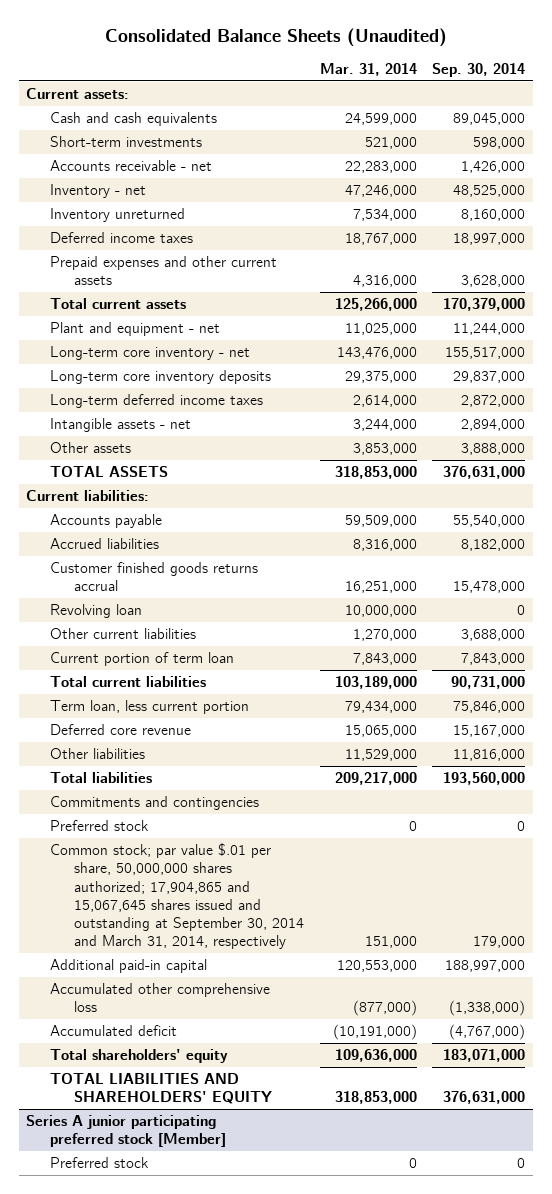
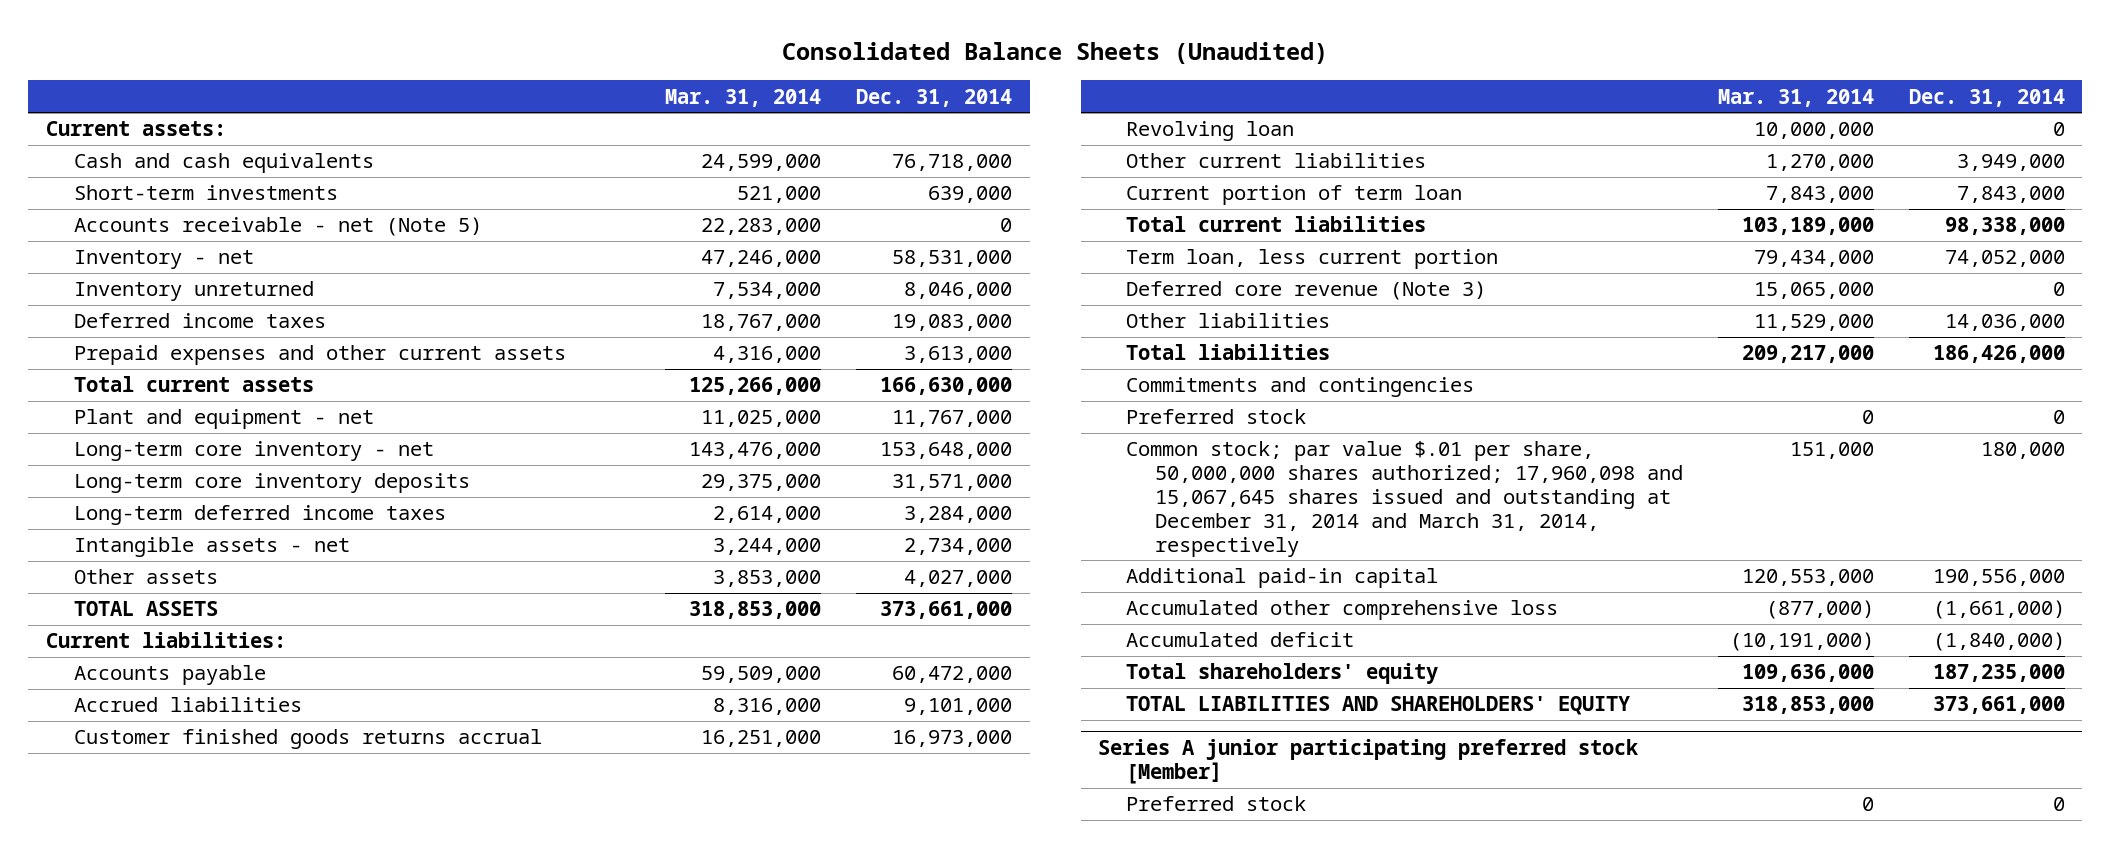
- | Mar. 31, 2014 | Sep. 30, 2014
+ | Mar. 31, 2014 | Dec. 31, 2014
- Accounts receivable - net | 22,283,000 | 1,426,000
+ Accounts receivable - net (Note 5) | 22,283,000 | 0
- Deferred core revenue | 15,065,000 | 15,167,000
+ Deferred core revenue (Note 3) | 15,065,000 | 0
- Common stock; par value $.01 per share, 50,000,000 shares authorized; 17,904,865 and 15,067,645 shares issued and outstanding at September 30, 2014 and March 31, 2014, respectively | 151,000 | 179,000
+ Common stock; par value $.01 per share, 50,000,000 shares authorized; 17,960,098 and 15,067,645 shares issued and outstanding at December 31, 2014 and March 31, 2014, respectively | 151,000 | 180,000

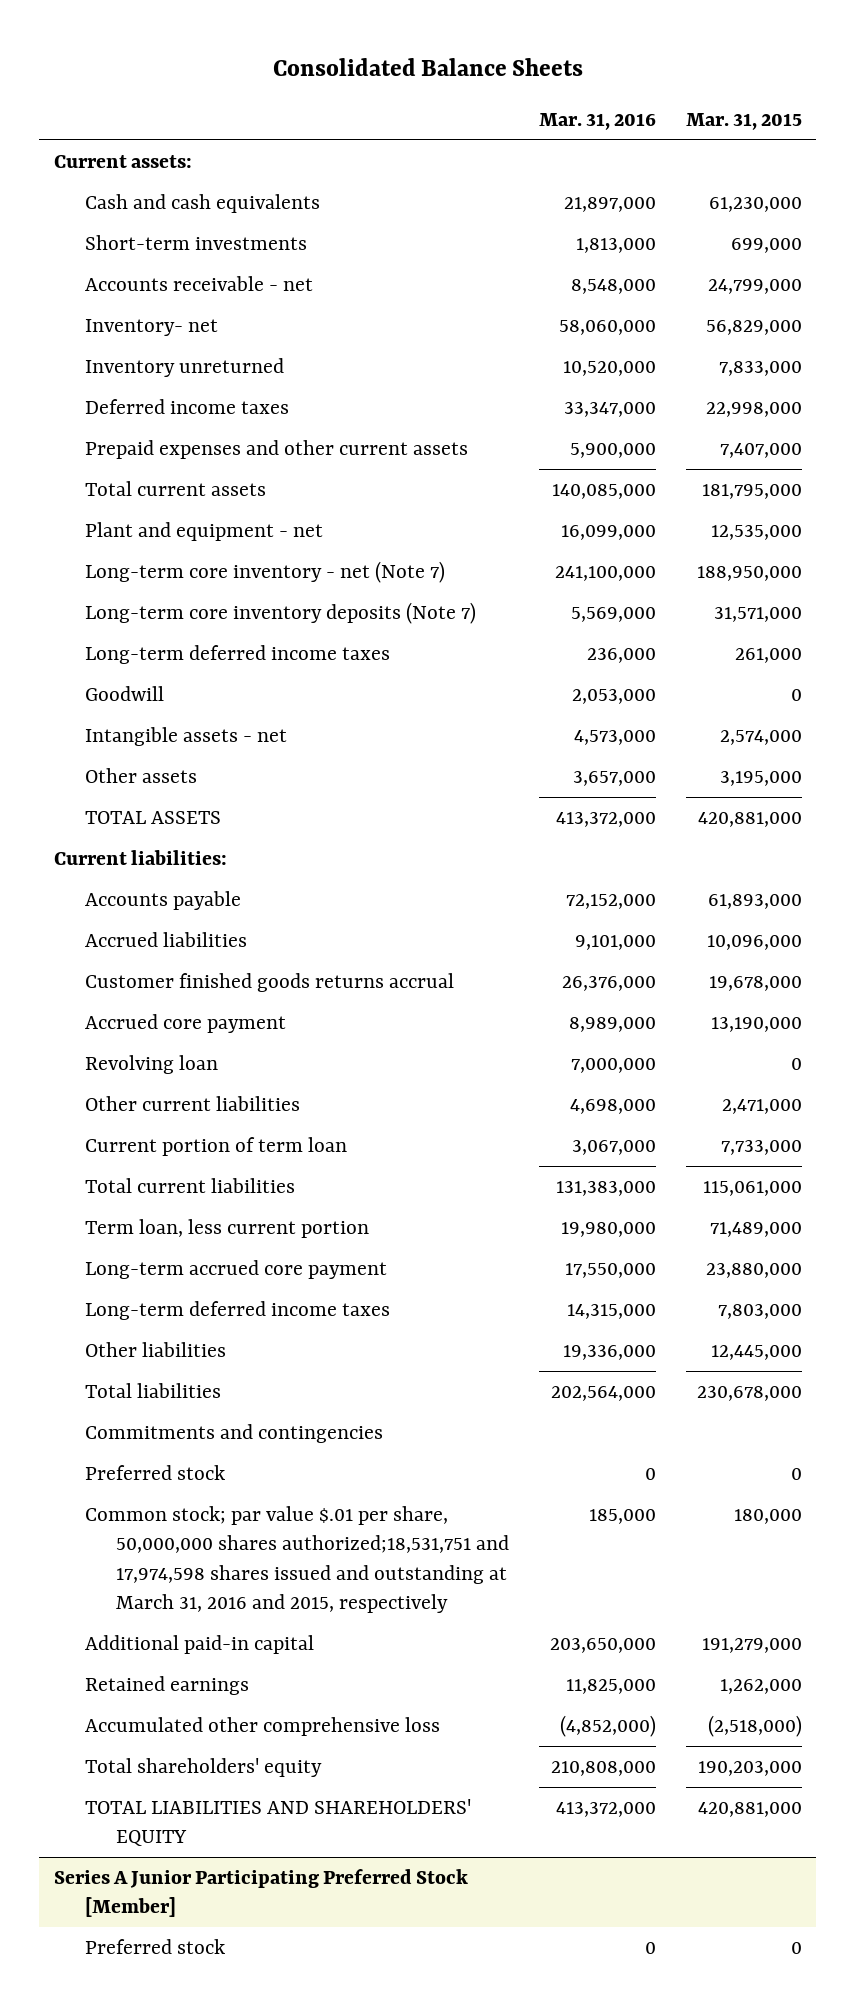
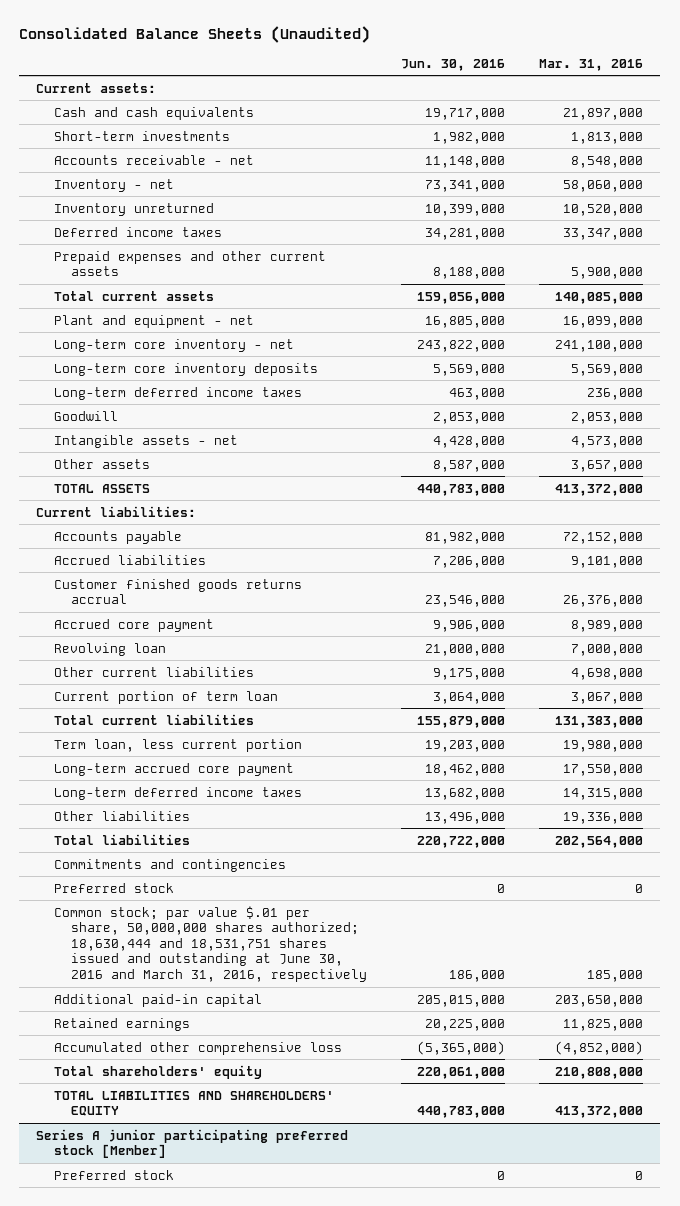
- Consolidated Balance Sheets
+ Consolidated Balance Sheets (Unaudited)
- | Mar. 31, 2016 | Mar. 31, 2015
+ | Jun. 30, 2016 | Mar. 31, 2016
- Inventory- net | 58,060,000 | 56,829,000
+ Inventory - net | 73,341,000 | 58,060,000
- Long-term core inventory - net (Note 7) | 241,100,000 | 188,950,000
- Long-term core inventory deposits (Note 7) | 5,569,000 | 31,571,000
+ Long-term core inventory - net | 243,822,000 | 241,100,000
+ Long-term core inventory deposits | 5,569,000 | 5,569,000
- Common stock; par value $.01 per share, 50,000,000 shares authorized;18,531,751 and 17,974,598 shares issued and outstanding at March 31, 2016 and 2015, respectively | 185,000 | 180,000
+ Common stock; par value $.01 per share, 50,000,000 shares authorized; 18,630,444 and 18,531,751 shares issued and outstanding at June 30, 2016 and March 31, 2016, respectively | 186,000 | 185,000
- Series A Junior Participating Preferred Stock [Member]
+ Series A junior participating preferred stock [Member]

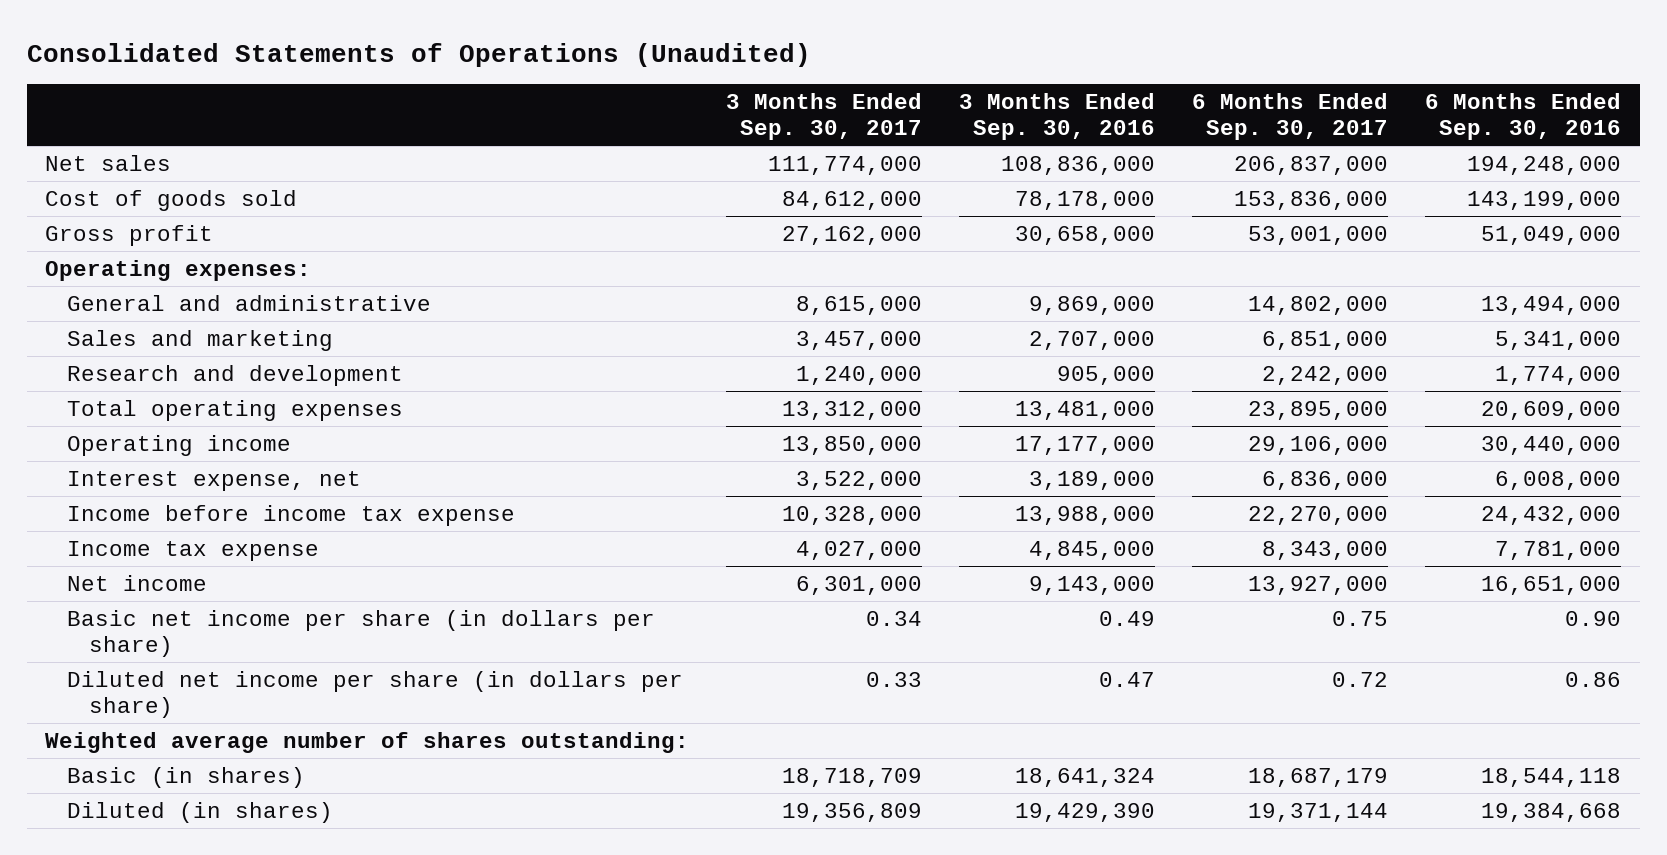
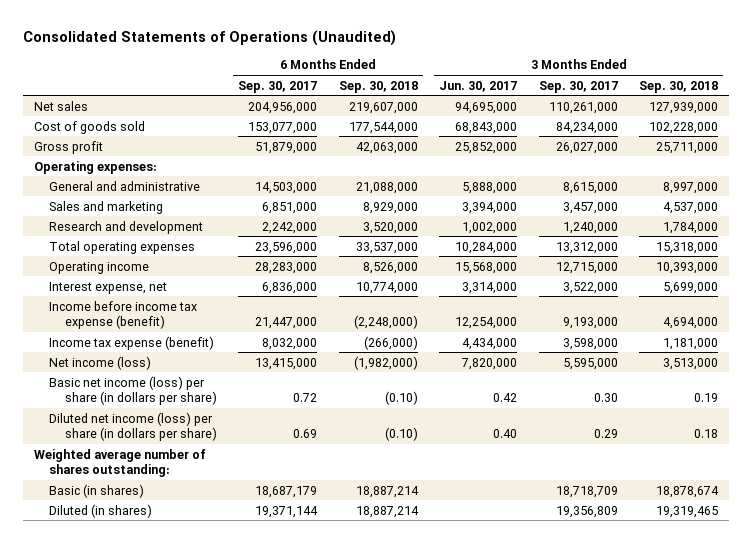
- | 3 Months Ended Sep. 30, 2017 | 3 Months Ended Sep. 30, 2016 | 6 Months Ended Sep. 30, 2017 | 6 Months Ended Sep. 30, 2016
+ | 6 Months Ended Sep. 30, 2017 | 6 Months Ended Sep. 30, 2018 | 3 Months Ended Jun. 30, 2017 | 3 Months Ended Sep. 30, 2017 | 3 Months Ended Sep. 30, 2018
- Net sales | 111,774,000 | 108,836,000 | 206,837,000 | 194,248,000
- Cost of goods sold | 84,612,000 | 78,178,000 | 153,836,000 | 143,199,000
- Gross profit | 27,162,000 | 30,658,000 | 53,001,000 | 51,049,000
+ Net sales | 204,956,000 | 219,607,000 | 94,695,000 | 110,261,000 | 127,939,000
+ Cost of goods sold | 153,077,000 | 177,544,000 | 68,843,000 | 84,234,000 | 102,228,000
+ Gross profit | 51,879,000 | 42,063,000 | 25,852,000 | 26,027,000 | 25,711,000
- General and administrative | 8,615,000 | 9,869,000 | 14,802,000 | 13,494,000
+ General and administrative | 14,503,000 | 21,088,000 | 5,888,000 | 8,615,000 | 8,997,000
- Total operating expenses | 13,312,000 | 13,481,000 | 23,895,000 | 20,609,000
- Operating income | 13,850,000 | 17,177,000 | 29,106,000 | 30,440,000
+ Total operating expenses | 23,596,000 | 33,537,000 | 10,284,000 | 13,312,000 | 15,318,000
+ Operating income | 28,283,000 | 8,526,000 | 15,568,000 | 12,715,000 | 10,393,000
- Income before income tax expense | 10,328,000 | 13,988,000 | 22,270,000 | 24,432,000
- Income tax expense | 4,027,000 | 4,845,000 | 8,343,000 | 7,781,000
- Net income | 6,301,000 | 9,143,000 | 13,927,000 | 16,651,000
- Basic net income per share (in dollars per share) | 0.34 | 0.49 | 0.75 | 0.90
- Diluted net income per share (in dollars per share) | 0.33 | 0.47 | 0.72 | 0.86
+ Income before income tax expense (benefit) | 21,447,000 | (2,248,000) | 12,254,000 | 9,193,000 | 4,694,000
+ Income tax expense (benefit) | 8,032,000 | (266,000) | 4,434,000 | 3,598,000 | 1,181,000
+ Net income (loss) | 13,415,000 | (1,982,000) | 7,820,000 | 5,595,000 | 3,513,000
+ Basic net income (loss) per share (in dollars per share) | 0.72 | (0.10) | 0.42 | 0.30 | 0.19
+ Diluted net income (loss) per share (in dollars per share) | 0.69 | (0.10) | 0.40 | 0.29 | 0.18

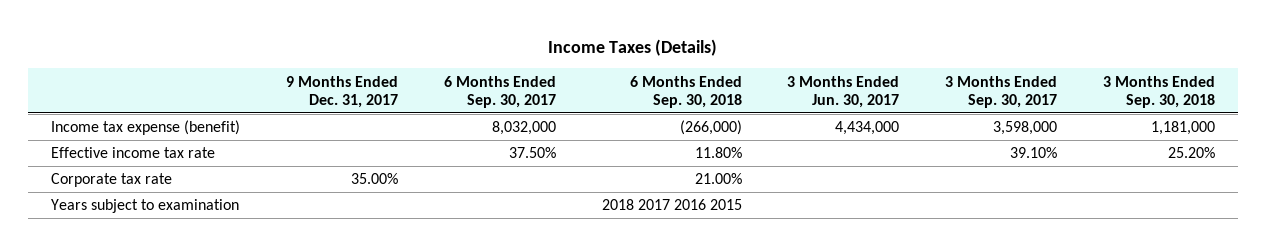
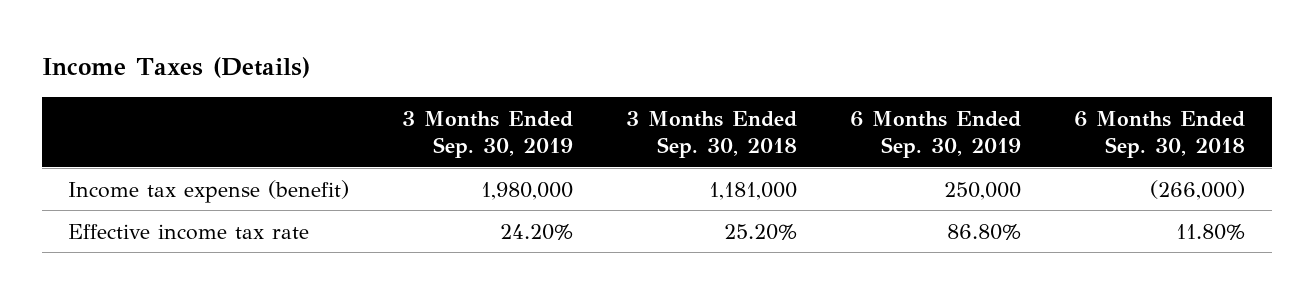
- | 9 Months Ended Dec. 31, 2017 | 6 Months Ended Sep. 30, 2017 | 6 Months Ended Sep. 30, 2018 | 3 Months Ended Jun. 30, 2017 | 3 Months Ended Sep. 30, 2017 | 3 Months Ended Sep. 30, 2018
+ | 3 Months Ended Sep. 30, 2019 | 3 Months Ended Sep. 30, 2018 | 6 Months Ended Sep. 30, 2019 | 6 Months Ended Sep. 30, 2018
- Corporate tax rate | 35.00% | | 21.00% | | |
- Years subject to examination | | | 2018 2017 2016 2015 | | |

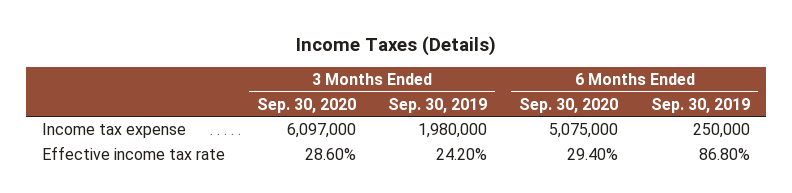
- | 3 Months Ended Sep. 30, 2019 | 3 Months Ended Sep. 30, 2018 | 6 Months Ended Sep. 30, 2019 | 6 Months Ended Sep. 30, 2018
+ | 3 Months Ended Sep. 30, 2020 | 3 Months Ended Sep. 30, 2019 | 6 Months Ended Sep. 30, 2020 | 6 Months Ended Sep. 30, 2019
- Income tax expense (benefit) | 1,980,000 | 1,181,000 | 250,000 | (266,000)
+ Income tax expense | 6,097,000 | 1,980,000 | 5,075,000 | 250,000

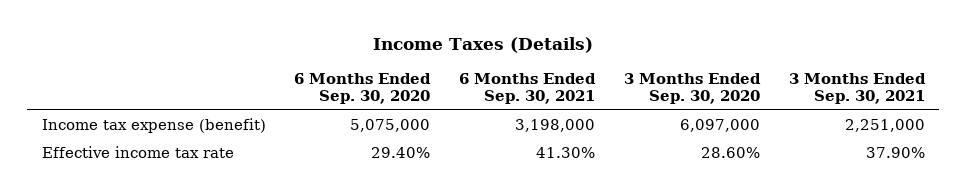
- | 3 Months Ended Sep. 30, 2020 | 3 Months Ended Sep. 30, 2019 | 6 Months Ended Sep. 30, 2020 | 6 Months Ended Sep. 30, 2019
+ | 6 Months Ended Sep. 30, 2020 | 6 Months Ended Sep. 30, 2021 | 3 Months Ended Sep. 30, 2020 | 3 Months Ended Sep. 30, 2021
- Income tax expense | 6,097,000 | 1,980,000 | 5,075,000 | 250,000
+ Income tax expense (benefit) | 5,075,000 | 3,198,000 | 6,097,000 | 2,251,000

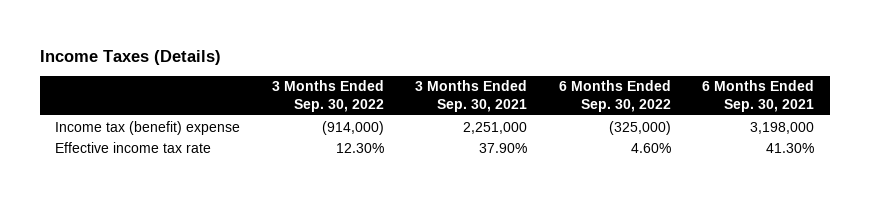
- | 6 Months Ended Sep. 30, 2020 | 6 Months Ended Sep. 30, 2021 | 3 Months Ended Sep. 30, 2020 | 3 Months Ended Sep. 30, 2021
+ | 3 Months Ended Sep. 30, 2022 | 3 Months Ended Sep. 30, 2021 | 6 Months Ended Sep. 30, 2022 | 6 Months Ended Sep. 30, 2021
- Income tax expense (benefit) | 5,075,000 | 3,198,000 | 6,097,000 | 2,251,000
+ Income tax (benefit) expense | (914,000) | 2,251,000 | (325,000) | 3,198,000

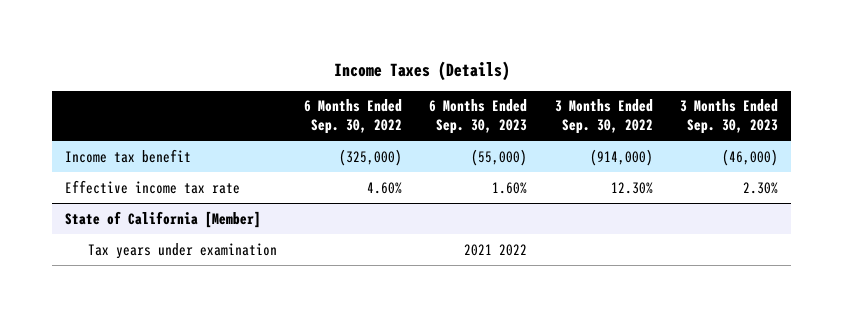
- | 3 Months Ended Sep. 30, 2022 | 3 Months Ended Sep. 30, 2021 | 6 Months Ended Sep. 30, 2022 | 6 Months Ended Sep. 30, 2021
+ | 6 Months Ended Sep. 30, 2022 | 6 Months Ended Sep. 30, 2023 | 3 Months Ended Sep. 30, 2022 | 3 Months Ended Sep. 30, 2023
- Income tax (benefit) expense | (914,000) | 2,251,000 | (325,000) | 3,198,000
+ Income tax benefit | (325,000) | (55,000) | (914,000) | (46,000)
+ State of California [Member]
+ Tax years under examination | | 2021 2022 | |

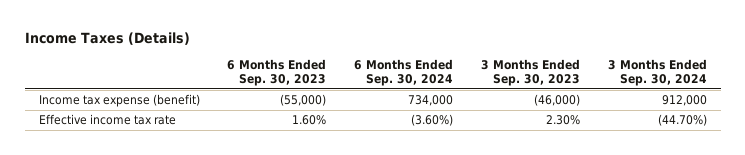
- | 6 Months Ended Sep. 30, 2022 | 6 Months Ended Sep. 30, 2023 | 3 Months Ended Sep. 30, 2022 | 3 Months Ended Sep. 30, 2023
+ | 6 Months Ended Sep. 30, 2023 | 6 Months Ended Sep. 30, 2024 | 3 Months Ended Sep. 30, 2023 | 3 Months Ended Sep. 30, 2024
- Income tax benefit | (325,000) | (55,000) | (914,000) | (46,000)
+ Income tax expense (benefit) | (55,000) | 734,000 | (46,000) | 912,000
- State of California [Member]
- Tax years under examination | | 2021 2022 | |

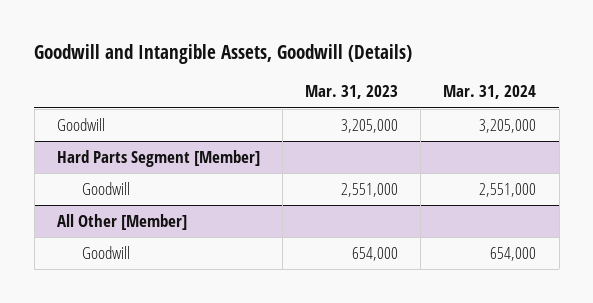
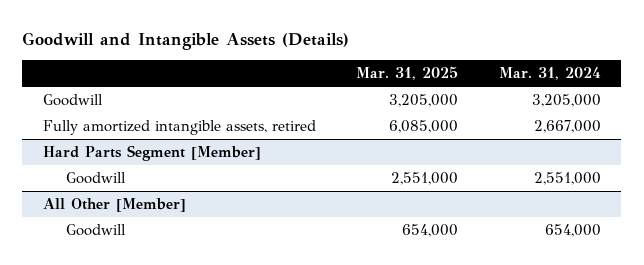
- Goodwill and Intangible Assets, Goodwill (Details)
+ Goodwill and Intangible Assets (Details)
- | Mar. 31, 2023 | Mar. 31, 2024
+ | Mar. 31, 2025 | Mar. 31, 2024
+ Fully amortized intangible assets, retired | 6,085,000 | 2,667,000

